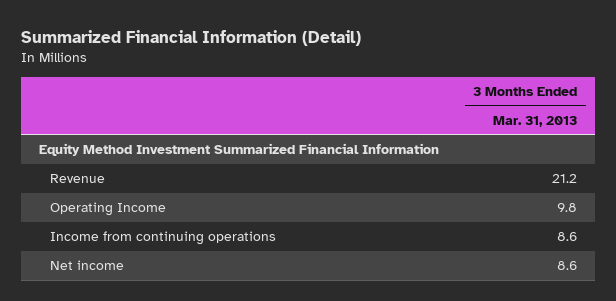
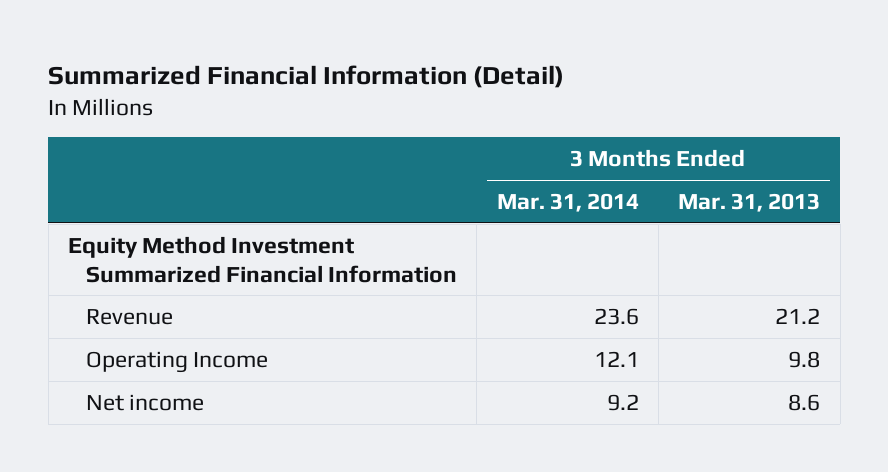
- | 3 Months Ended Mar. 31, 2013
+ | 3 Months Ended Mar. 31, 2014 | 3 Months Ended Mar. 31, 2013
- Income from continuing operations | 8.6

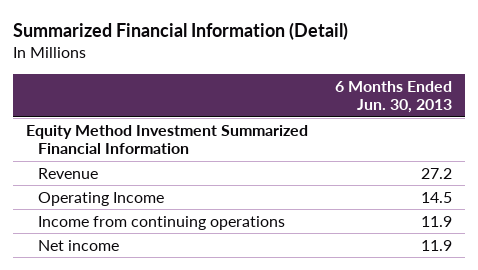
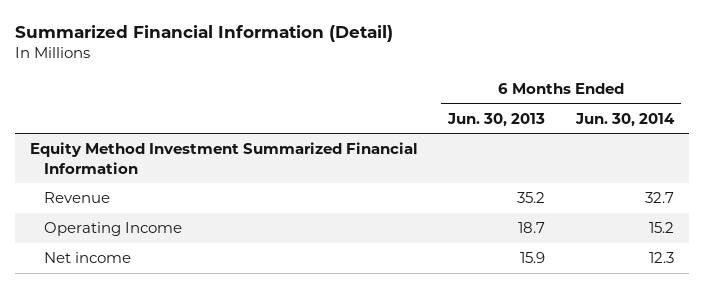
- | 6 Months Ended Jun. 30, 2013
+ | 6 Months Ended Jun. 30, 2013 | 6 Months Ended Jun. 30, 2014
- Revenue | 27.2
- Operating Income | 14.5
- Income from continuing operations | 11.9
- Net income | 11.9
+ Revenue | 35.2 | 32.7
+ Operating Income | 18.7 | 15.2
+ Net income | 15.9 | 12.3

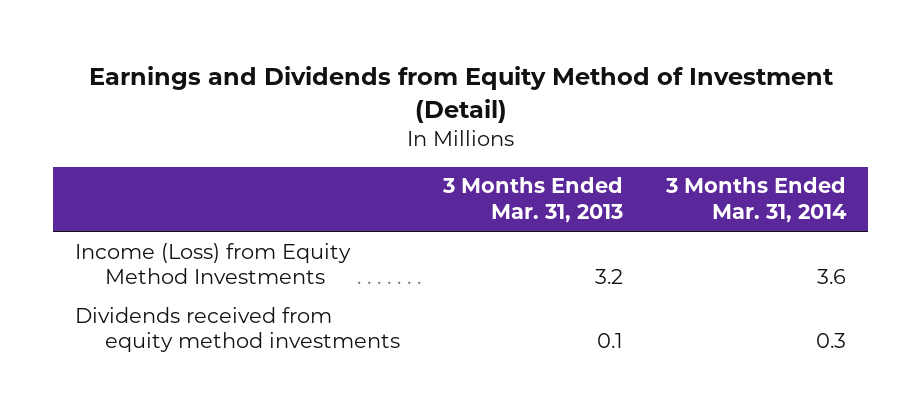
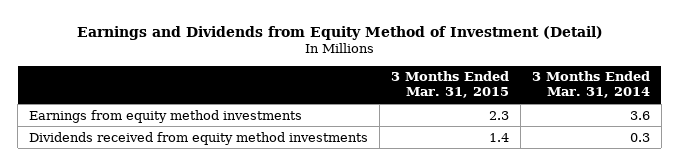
- | 3 Months Ended Mar. 31, 2013 | 3 Months Ended Mar. 31, 2014
+ | 3 Months Ended Mar. 31, 2015 | 3 Months Ended Mar. 31, 2014
- Income (Loss) from Equity Method Investments | 3.2 | 3.6
+ Earnings from equity method investments | 2.3 | 3.6

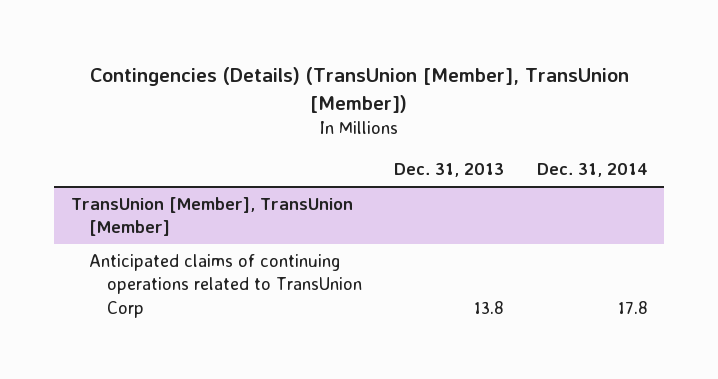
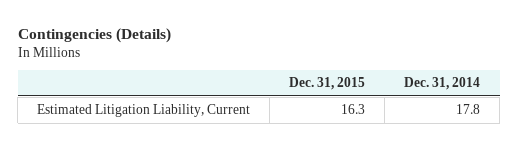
- Contingencies (Details) (TransUnion [Member], TransUnion [Member])
+ Contingencies (Details)
- | Dec. 31, 2013 | Dec. 31, 2014
+ | Dec. 31, 2015 | Dec. 31, 2014
- TransUnion [Member], TransUnion [Member]
- Anticipated claims of continuing operations related to TransUnion Corp | 13.8 | 17.8
+ Estimated Litigation Liability, Current | 16.3 | 17.8

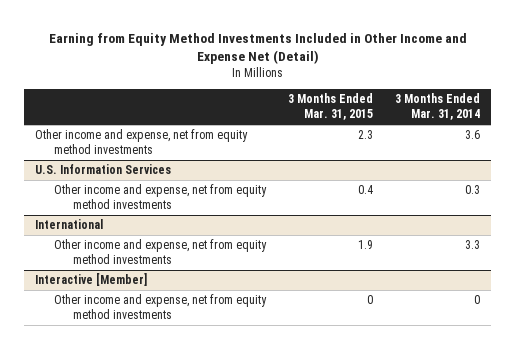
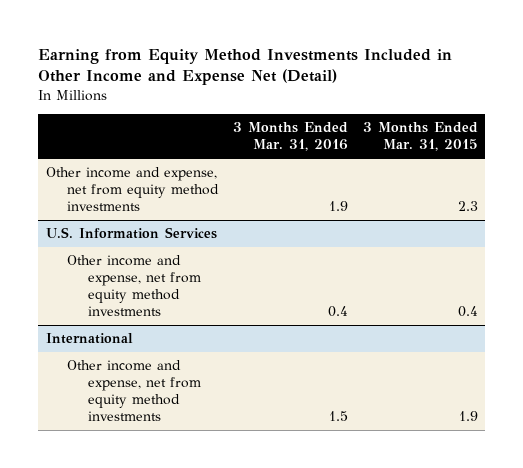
- | 3 Months Ended Mar. 31, 2015 | 3 Months Ended Mar. 31, 2014
+ | 3 Months Ended Mar. 31, 2016 | 3 Months Ended Mar. 31, 2015
- Interactive [Member]
- Other income and expense, net from equity method investments | 0 | 0

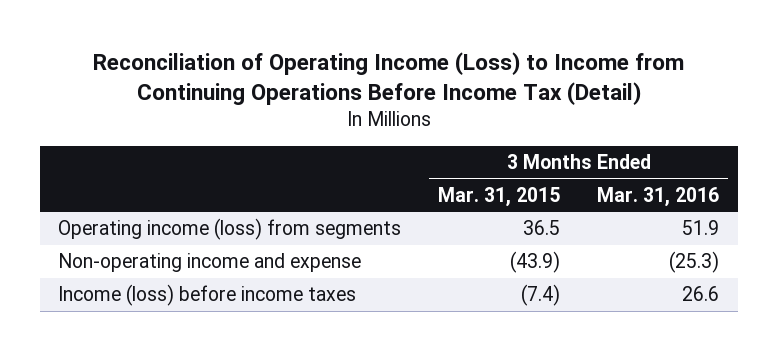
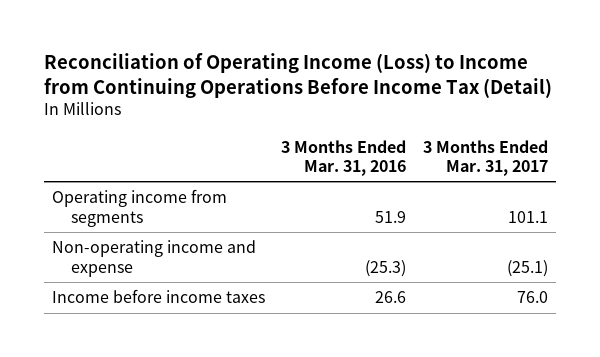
- | 3 Months Ended Mar. 31, 2015 | 3 Months Ended Mar. 31, 2016
+ | 3 Months Ended Mar. 31, 2016 | 3 Months Ended Mar. 31, 2017
- Operating income (loss) from segments | 36.5 | 51.9
+ Operating income from segments | 51.9 | 101.1
- Income (loss) before income taxes | (7.4) | 26.6
+ Income before income taxes | 26.6 | 76.0

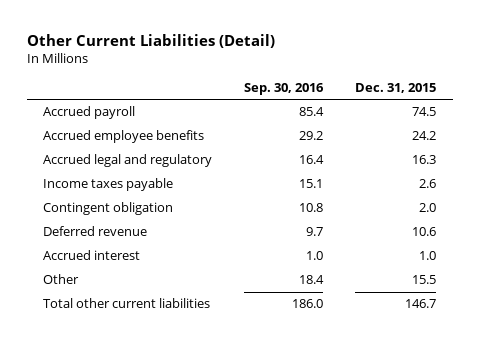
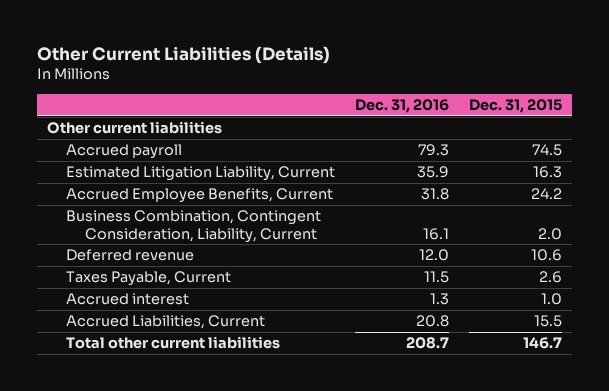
- Other Current Liabilities (Detail)
+ Other Current Liabilities (Details)
- | Sep. 30, 2016 | Dec. 31, 2015
+ | Dec. 31, 2016 | Dec. 31, 2015
+ Other current liabilities
- Accrued employee benefits | 29.2 | 24.2
- Accrued legal and regulatory | 16.4 | 16.3
- Income taxes payable | 15.1 | 2.6
- Contingent obligation | 10.8 | 2.0
+ Estimated Litigation Liability, Current | 35.9 | 16.3
+ Accrued Employee Benefits, Current | 31.8 | 24.2
+ Business Combination, Contingent Consideration, Liability, Current | 16.1 | 2.0
+ Taxes Payable, Current | 11.5 | 2.6
- Other | 18.4 | 15.5
+ Accrued Liabilities, Current | 20.8 | 15.5

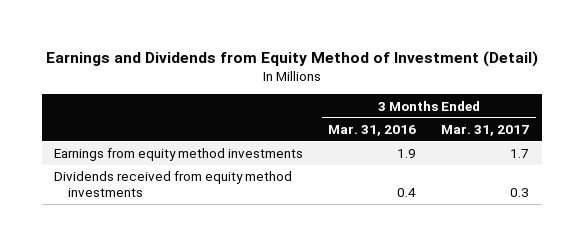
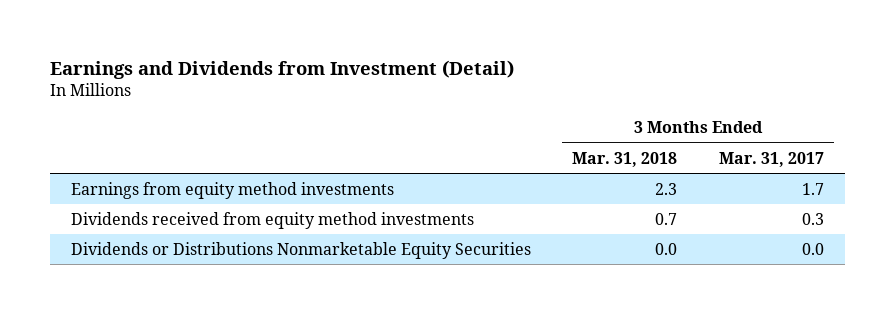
- Earnings and Dividends from Equity Method of Investment (Detail)
+ Earnings and Dividends from Investment (Detail)
- | 3 Months Ended Mar. 31, 2016 | 3 Months Ended Mar. 31, 2017
+ | 3 Months Ended Mar. 31, 2018 | 3 Months Ended Mar. 31, 2017
+ Dividends or Distributions Nonmarketable Equity Securities | 0.0 | 0.0

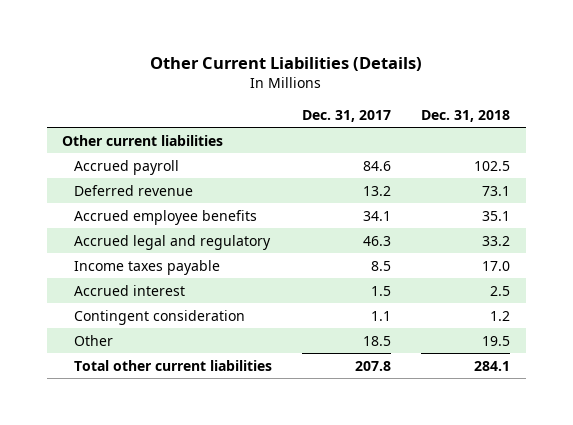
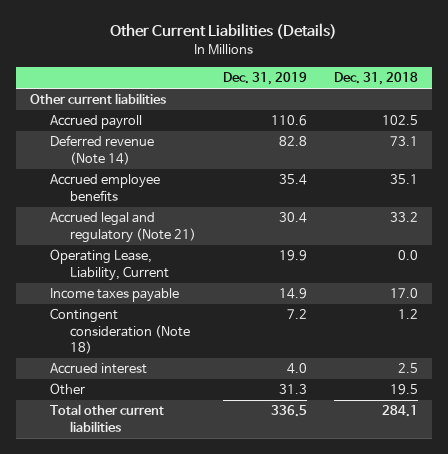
- | Dec. 31, 2017 | Dec. 31, 2018
+ | Dec. 31, 2019 | Dec. 31, 2018
- Deferred revenue | 13.2 | 73.1
+ Deferred revenue (Note 14) | 82.8 | 73.1
- Accrued legal and regulatory | 46.3 | 33.2
+ Accrued legal and regulatory (Note 21) | 30.4 | 33.2
+ Operating Lease, Liability, Current | 19.9 | 0.0
+ Contingent consideration (Note 18) | 7.2 | 1.2
- Contingent consideration | 1.1 | 1.2

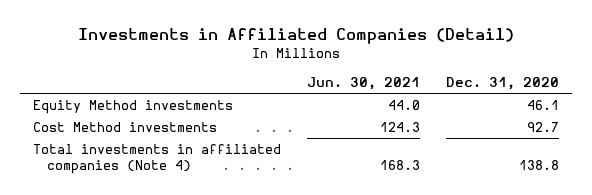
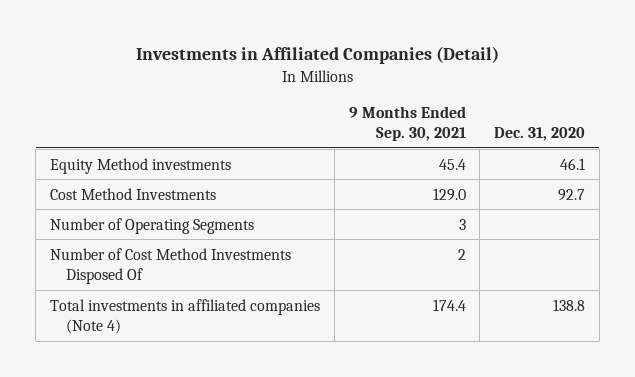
- | Jun. 30, 2021 | Dec. 31, 2020
+ | 9 Months Ended Sep. 30, 2021 | Dec. 31, 2020
- Cost Method investments | 124.3 | 92.7
+ Cost Method Investments | 129.0 | 92.7
+ Number of Operating Segments | 3 |
+ Number of Cost Method Investments Disposed Of | 2 |

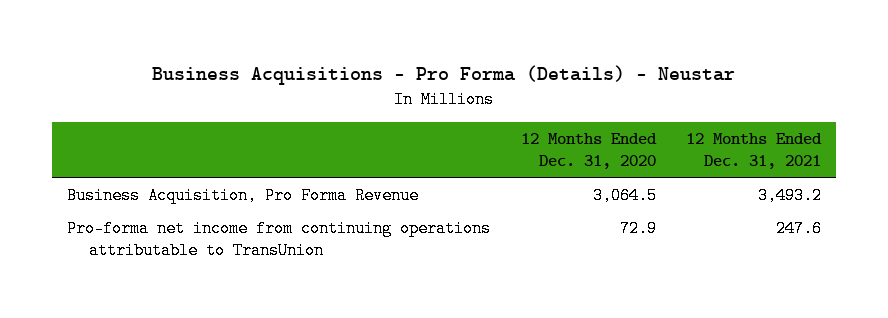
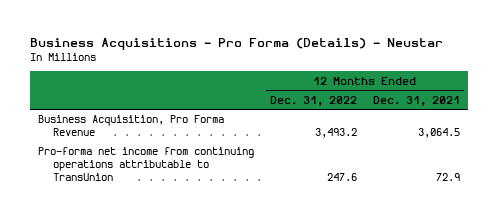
- | 12 Months Ended Dec. 31, 2020 | 12 Months Ended Dec. 31, 2021
+ | 12 Months Ended Dec. 31, 2022 | 12 Months Ended Dec. 31, 2021
- Business Acquisition, Pro Forma Revenue | 3,064.5 | 3,493.2
- Pro-forma net income from continuing operations attributable to TransUnion | 72.9 | 247.6
+ Business Acquisition, Pro Forma Revenue | 3,493.2 | 3,064.5
+ Pro-forma net income from continuing operations attributable to TransUnion | 247.6 | 72.9

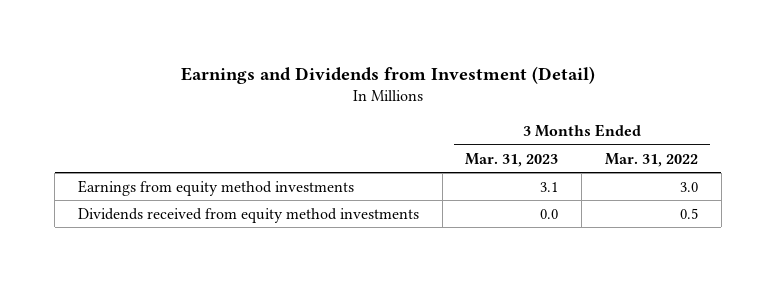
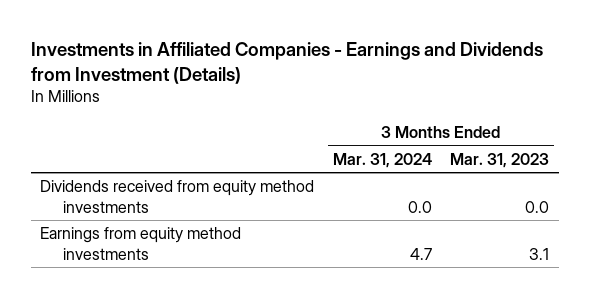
- Earnings and Dividends from Investment (Detail)
+ Investments in Affiliated Companies - Earnings and Dividends from Investment (Details)
- | 3 Months Ended Mar. 31, 2023 | 3 Months Ended Mar. 31, 2022
+ | 3 Months Ended Mar. 31, 2024 | 3 Months Ended Mar. 31, 2023
moved down: Earnings from equity method investments | 4.7 | 3.1

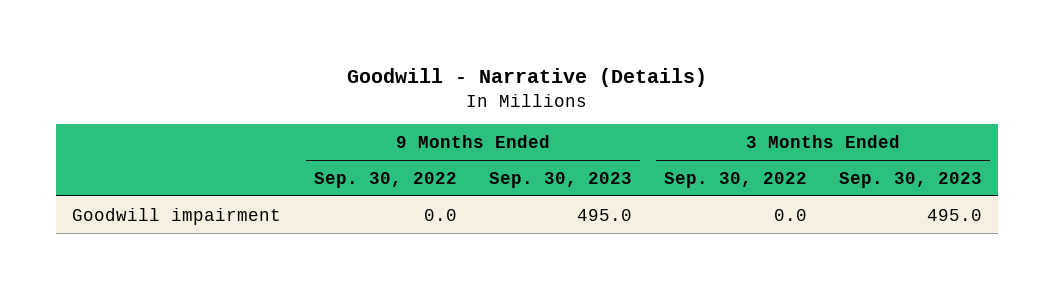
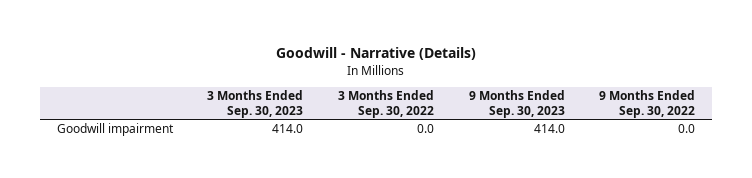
- | 9 Months Ended Sep. 30, 2022 | 9 Months Ended Sep. 30, 2023 | 3 Months Ended Sep. 30, 2022 | 3 Months Ended Sep. 30, 2023
+ | 3 Months Ended Sep. 30, 2023 | 3 Months Ended Sep. 30, 2022 | 9 Months Ended Sep. 30, 2023 | 9 Months Ended Sep. 30, 2022
- Goodwill impairment | 0.0 | 495.0 | 0.0 | 495.0
+ Goodwill impairment | 414.0 | 0.0 | 414.0 | 0.0

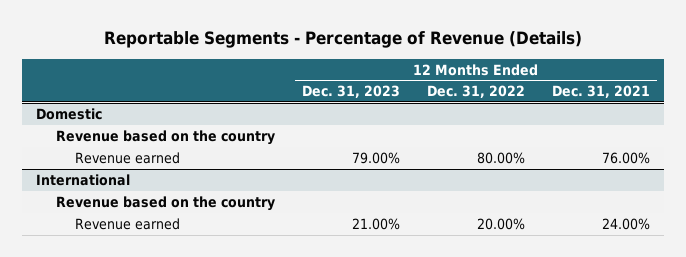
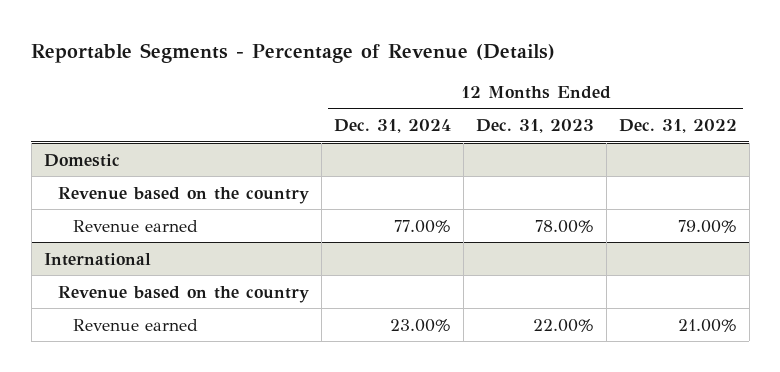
- | 12 Months Ended Dec. 31, 2023 | 12 Months Ended Dec. 31, 2022 | 12 Months Ended Dec. 31, 2021
+ | 12 Months Ended Dec. 31, 2024 | 12 Months Ended Dec. 31, 2023 | 12 Months Ended Dec. 31, 2022
@ Domestic
- Revenue earned | 79.00% | 80.00% | 76.00%
+ Revenue earned | 77.00% | 78.00% | 79.00%
@ International
- Revenue earned | 21.00% | 20.00% | 24.00%
+ Revenue earned | 23.00% | 22.00% | 21.00%

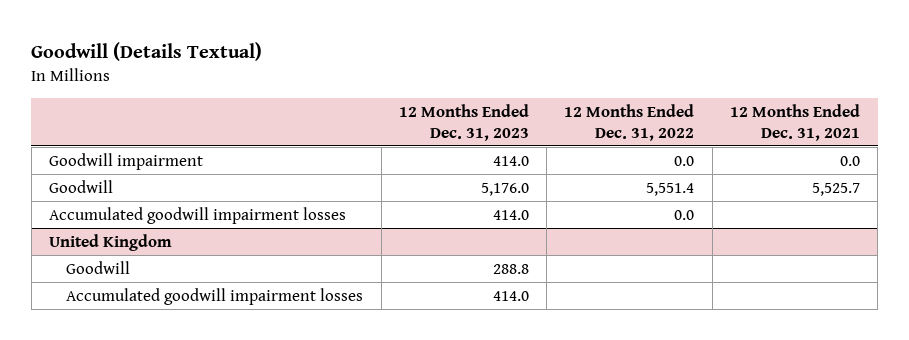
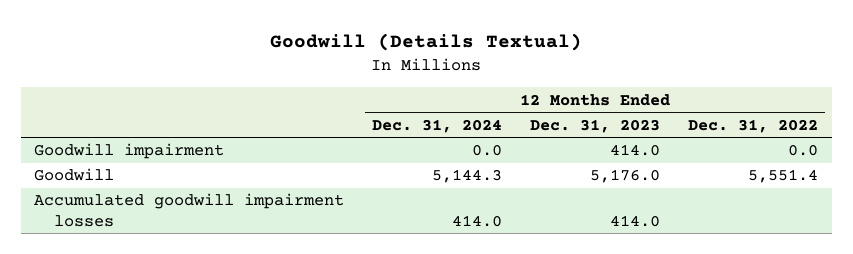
- | 12 Months Ended Dec. 31, 2023 | 12 Months Ended Dec. 31, 2022 | 12 Months Ended Dec. 31, 2021
+ | 12 Months Ended Dec. 31, 2024 | 12 Months Ended Dec. 31, 2023 | 12 Months Ended Dec. 31, 2022
- Accumulated goodwill impairment losses | 414.0 | 0.0 |
- United Kingdom
- Goodwill | 288.8 | |

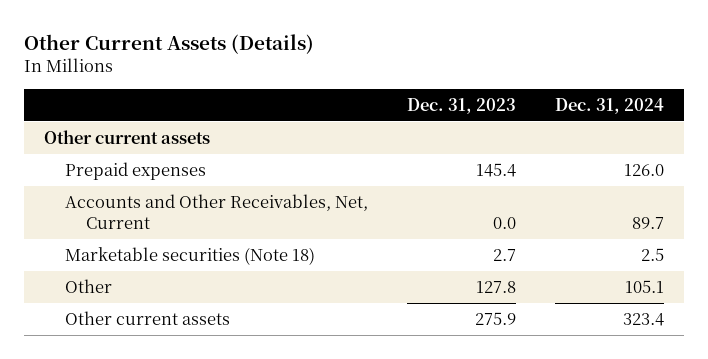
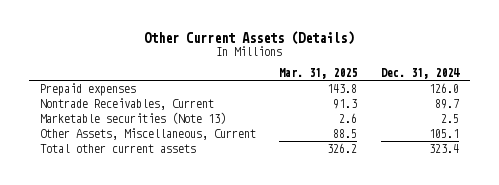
- | Dec. 31, 2023 | Dec. 31, 2024
+ | Mar. 31, 2025 | Dec. 31, 2024
- Other current assets
- Accounts and Other Receivables, Net, Current | 0.0 | 89.7
- Marketable securities (Note 18) | 2.7 | 2.5
- Other | 127.8 | 105.1
- Other current assets | 275.9 | 323.4
+ Nontrade Receivables, Current | 91.3 | 89.7
+ Marketable securities (Note 13) | 2.6 | 2.5
+ Other Assets, Miscellaneous, Current | 88.5 | 105.1
+ Total other current assets | 326.2 | 323.4

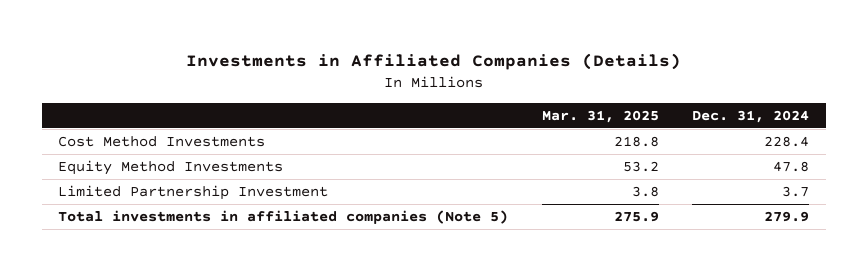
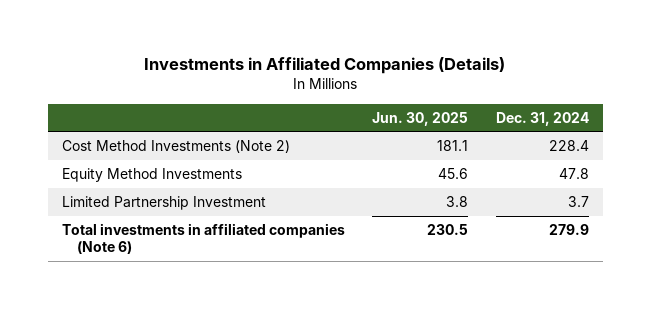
- | Mar. 31, 2025 | Dec. 31, 2024
+ | Jun. 30, 2025 | Dec. 31, 2024
- Cost Method Investments | 218.8 | 228.4
+ Cost Method Investments (Note 2) | 181.1 | 228.4
- Total investments in affiliated companies (Note 5) | 275.9 | 279.9
+ Total investments in affiliated companies (Note 6) | 230.5 | 279.9

